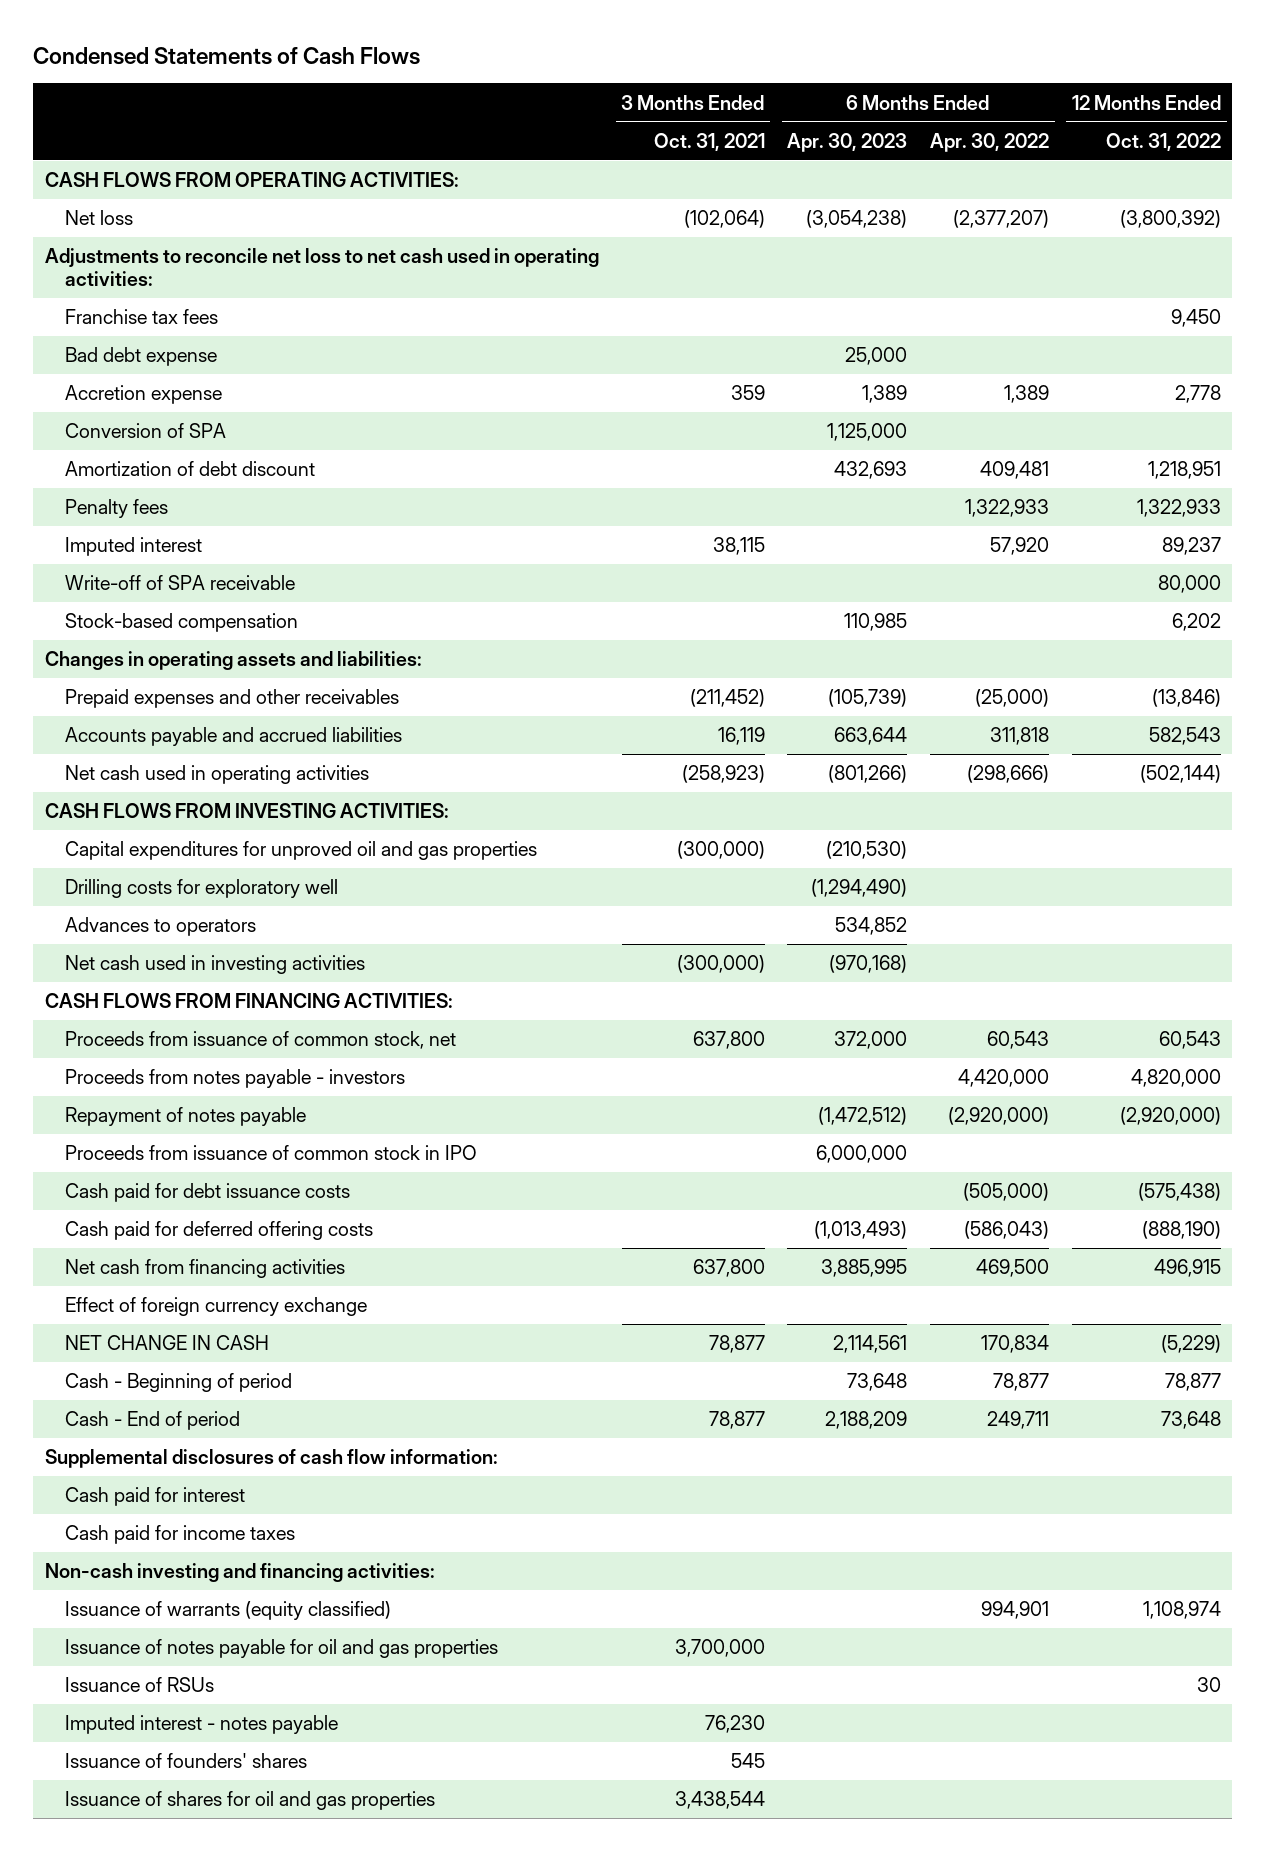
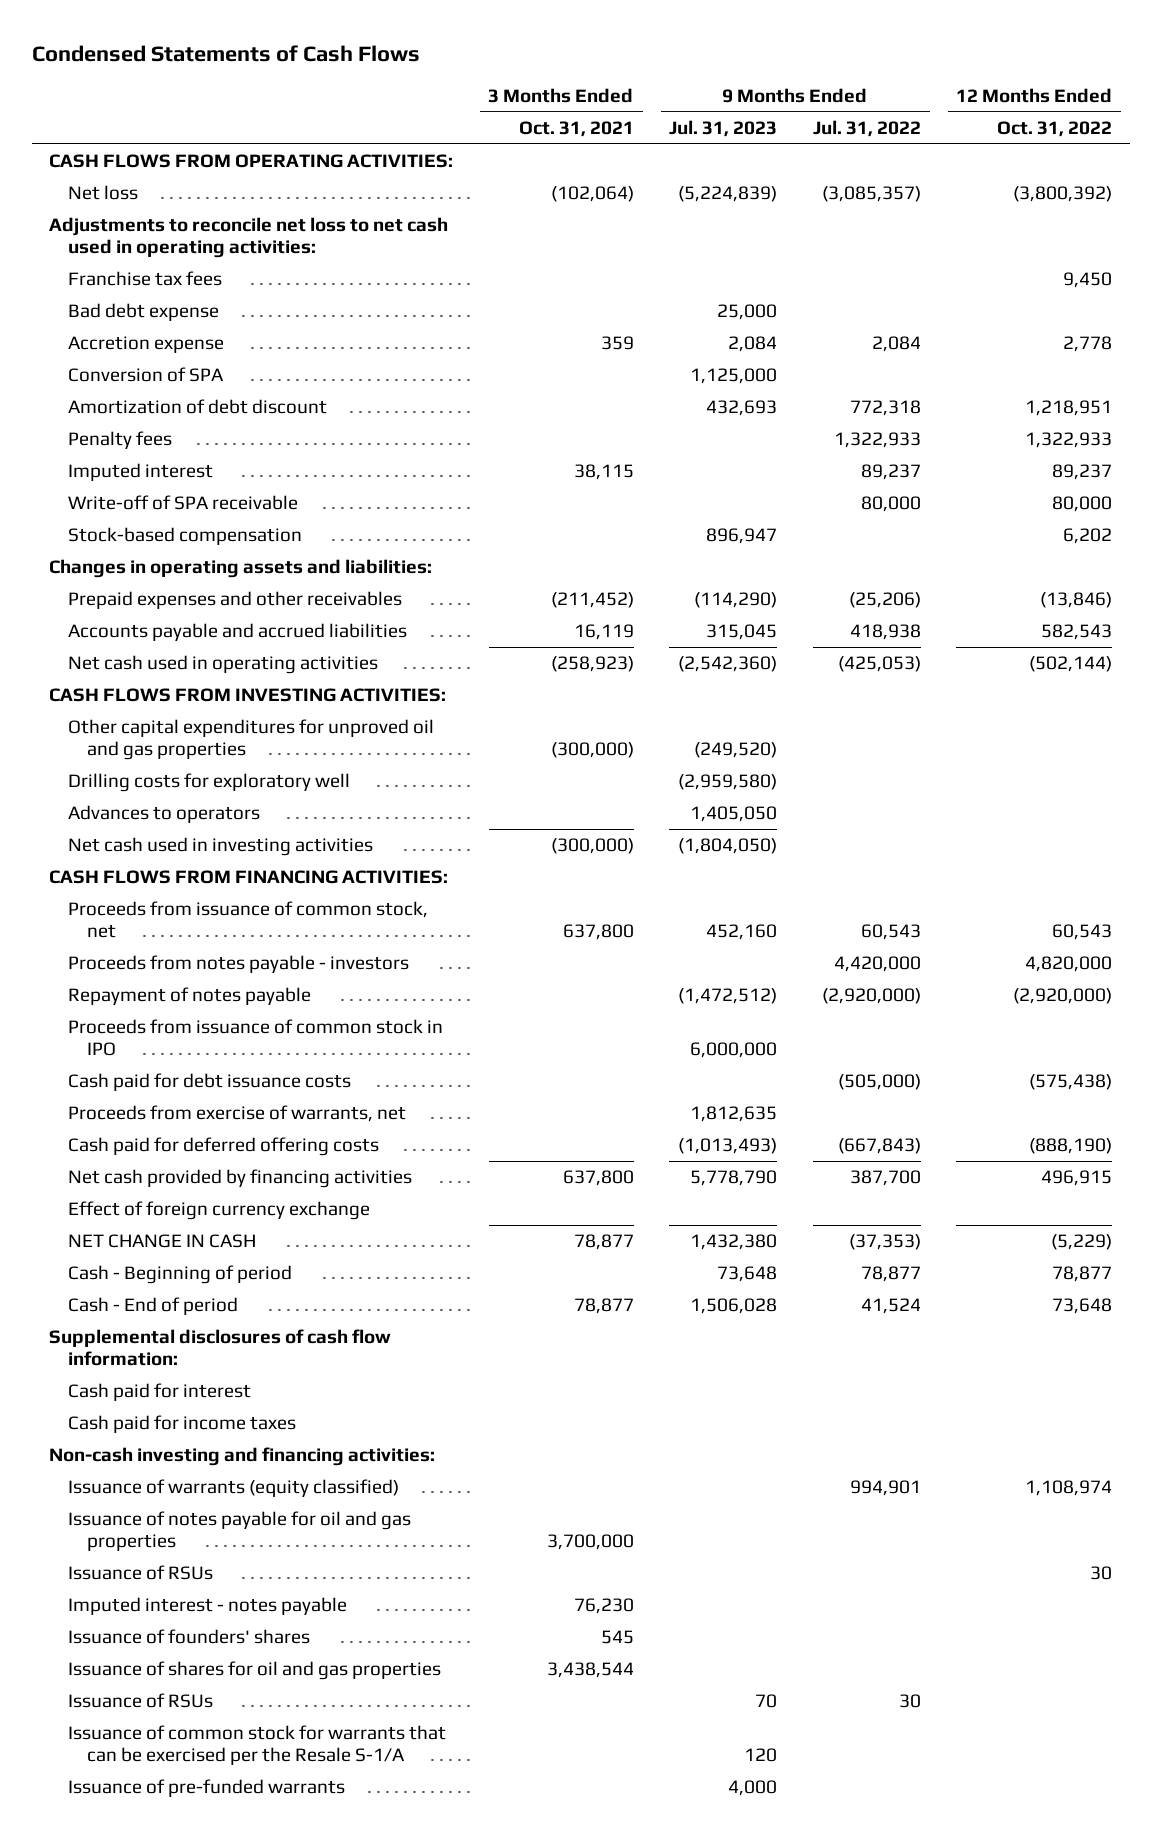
- | 3 Months Ended Oct. 31, 2021 | 6 Months Ended Apr. 30, 2023 | 6 Months Ended Apr. 30, 2022 | 12 Months Ended Oct. 31, 2022
+ | 3 Months Ended Oct. 31, 2021 | 9 Months Ended Jul. 31, 2023 | 9 Months Ended Jul. 31, 2022 | 12 Months Ended Oct. 31, 2022
- Capital expenditures for unproved oil and gas properties | (300,000) | (210,530) | |
+ Other capital expenditures for unproved oil and gas properties | (300,000) | (249,520) | |
+ Proceeds from exercise of warrants, net | | 1,812,635 | |
- Net cash from financing activities | 637,800 | 3,885,995 | 469,500 | 496,915
+ Net cash provided by financing activities | 637,800 | 5,778,790 | 387,700 | 496,915
+ Issuance of RSUs | | 70 | 30 |
+ Issuance of common stock for warrants that can be exercised per the Resale S-1/A | | 120 | |
+ Issuance of pre-funded warrants | | 4,000 | |

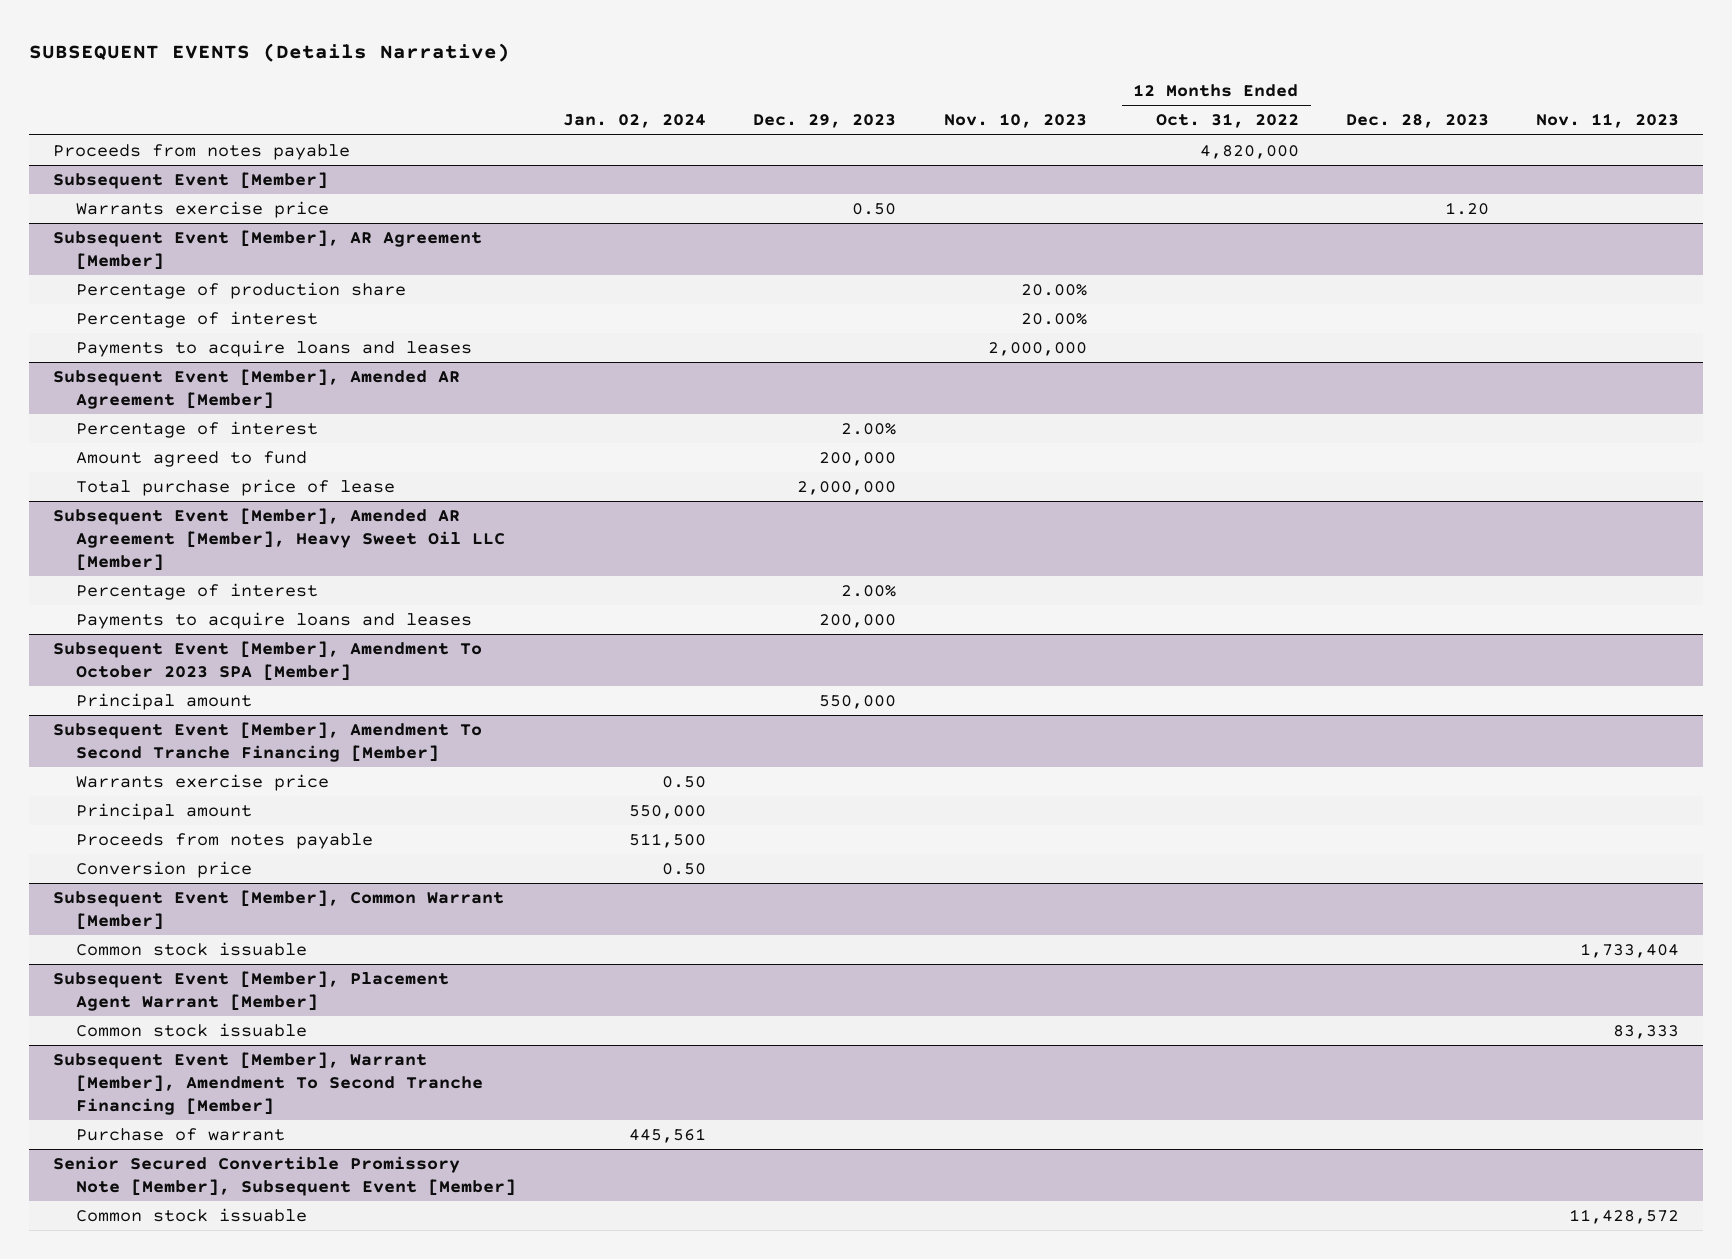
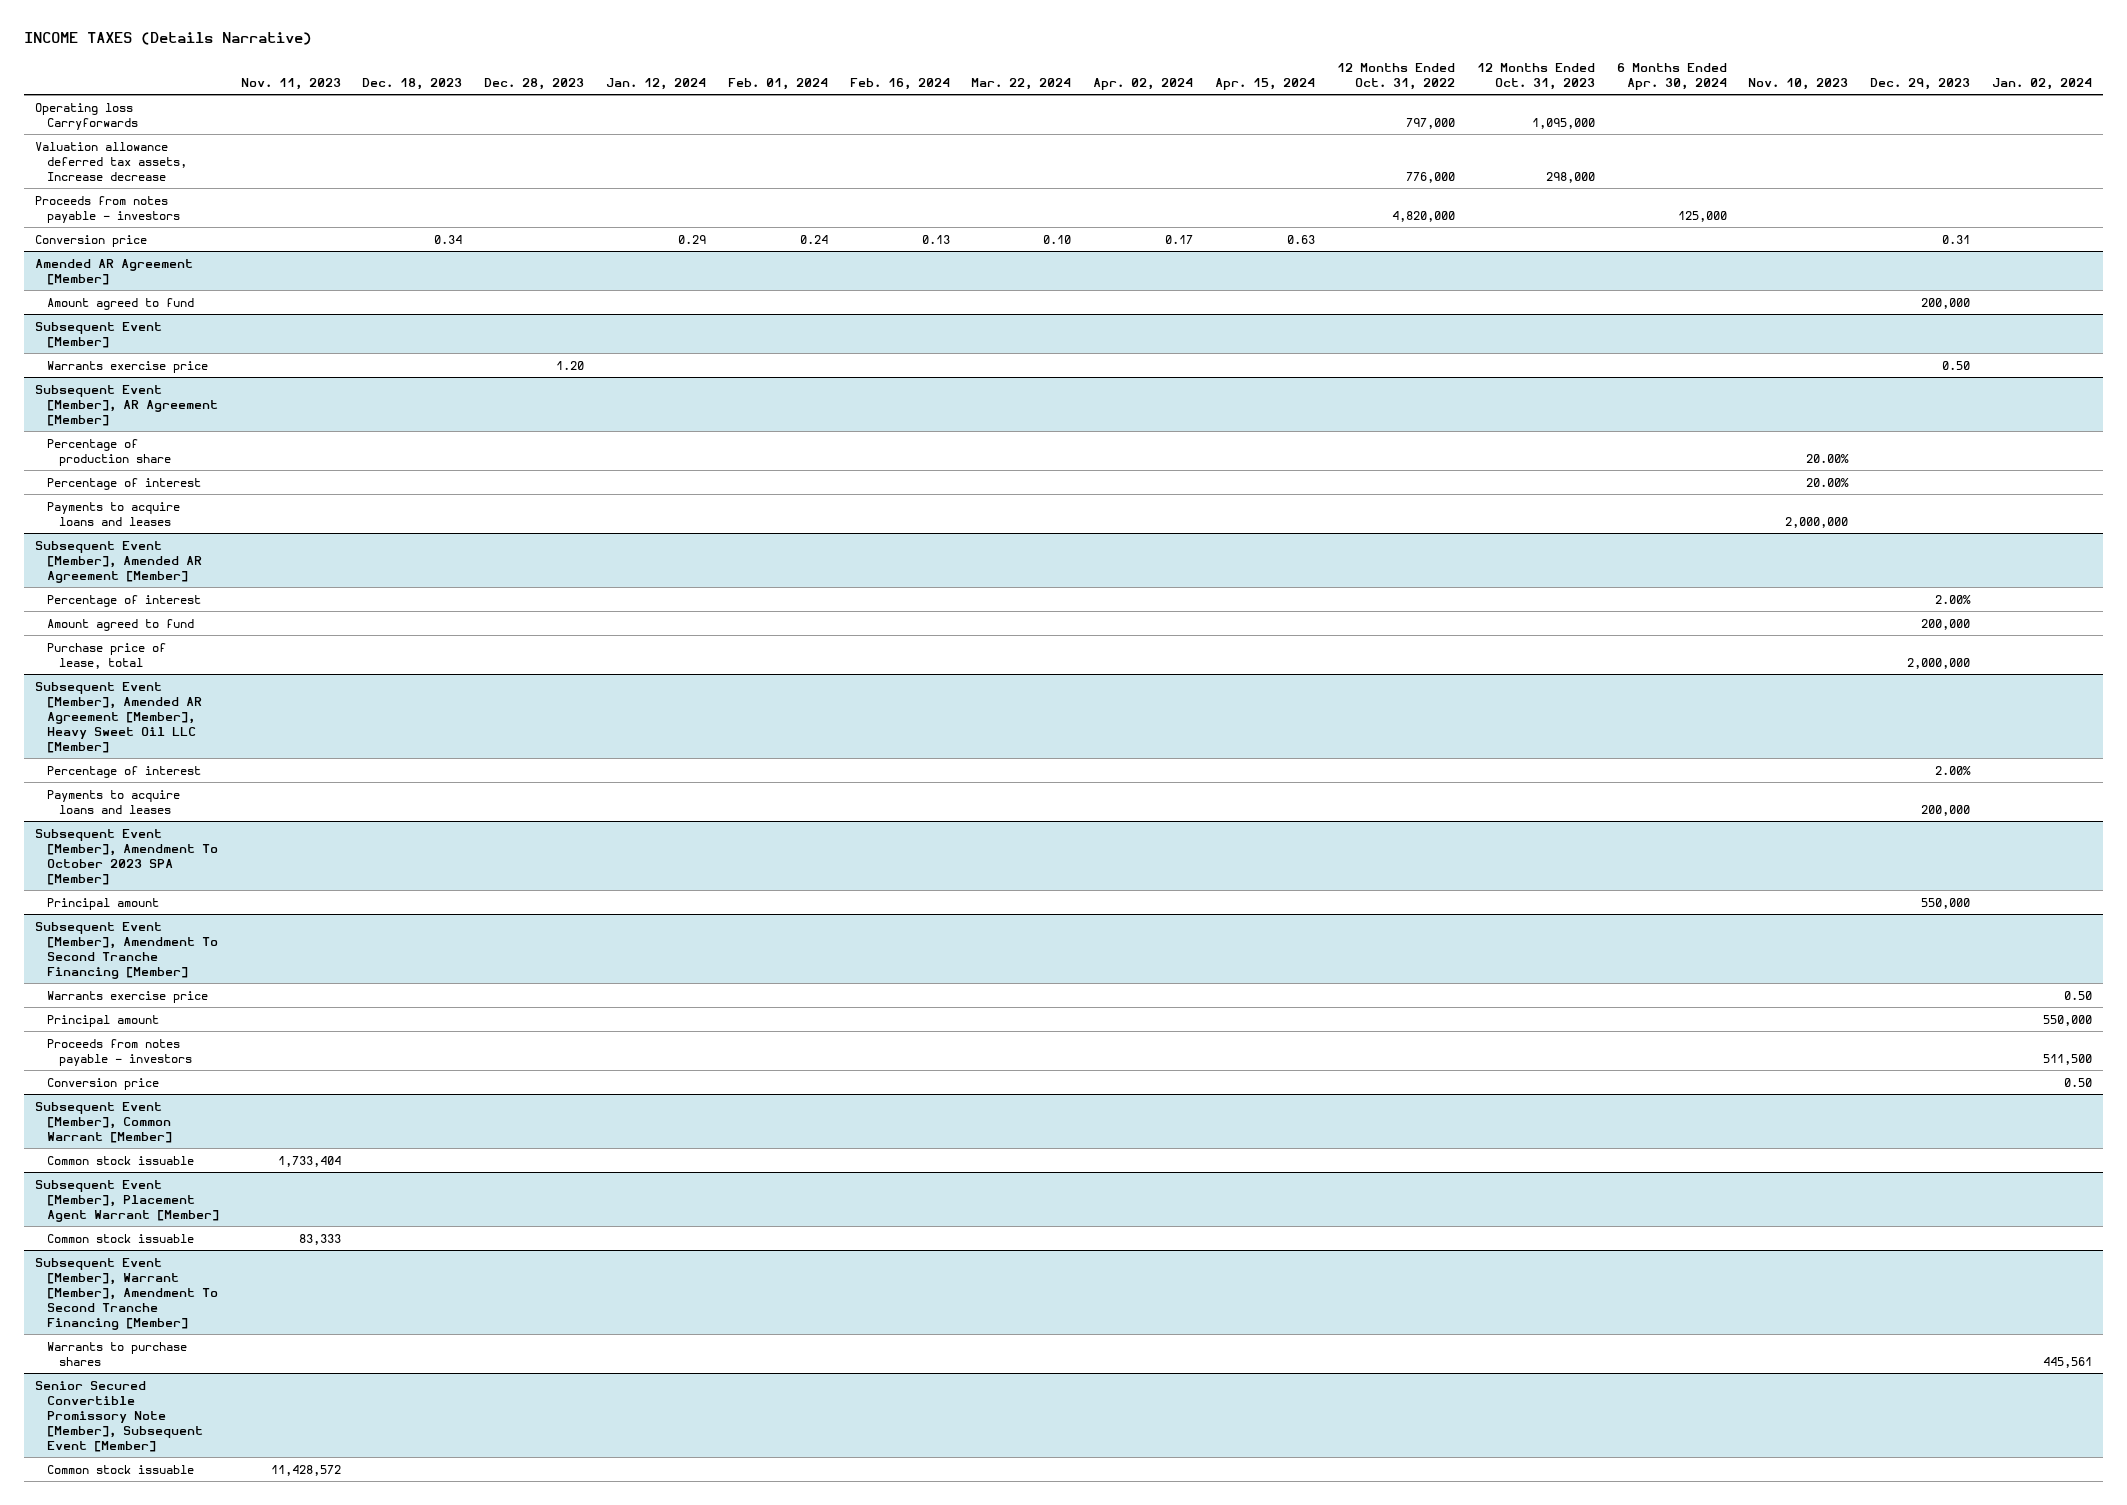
- SUBSEQUENT EVENTS (Details Narrative)
+ INCOME TAXES (Details Narrative)
- | Jan. 02, 2024 | Dec. 29, 2023 | Nov. 10, 2023 | 12 Months Ended Oct. 31, 2022 | Dec. 28, 2023 | Nov. 11, 2023
+ | Nov. 11, 2023 | Dec. 18, 2023 | Dec. 28, 2023 | Jan. 12, 2024 | Feb. 01, 2024 | Feb. 16, 2024 | Mar. 22, 2024 | Apr. 02, 2024 | Apr. 15, 2024 | 12 Months Ended Oct. 31, 2022 | 12 Months Ended Oct. 31, 2023 | 6 Months Ended Apr. 30, 2024 | Nov. 10, 2023 | Dec. 29, 2023 | Jan. 02, 2024
- Proceeds from notes payable | | | | 4,820,000 | |
+ Operating loss Carryforwards | | | | | | | | | | 797,000 | 1,095,000 | | | |
+ Valuation allowance deferred tax assets, Increase decrease | | | | | | | | | | 776,000 | 298,000 | | | |
+ Proceeds from notes payable - investors | | | | | | | | | | 4,820,000 | | 125,000 | | |
+ Conversion price | | 0.34 | | 0.29 | 0.24 | 0.13 | 0.10 | 0.17 | 0.63 | | | | | 0.31 |
+ Amended AR Agreement [Member]
+ Amount agreed to fund | | | | | | | | | | | | | | 200,000 |
@ Subsequent Event [Member], Amended AR Agreement [Member]
- Total purchase price of lease | | 2,000,000 | | | |
+ Purchase price of lease, total | | | | | | | | | | | | | | 2,000,000 |
@ Subsequent Event [Member], Amendment To Second Tranche Financing [Member]
- Proceeds from notes payable | 511,500 | | | | |
+ Proceeds from notes payable - investors | | | | | | | | | | | | | | | 511,500
@ Subsequent Event [Member], Warrant [Member], Amendment To Second Tranche Financing [Member]
- Purchase of warrant | 445,561 | | | | |
+ Warrants to purchase shares | | | | | | | | | | | | | | | 445,561

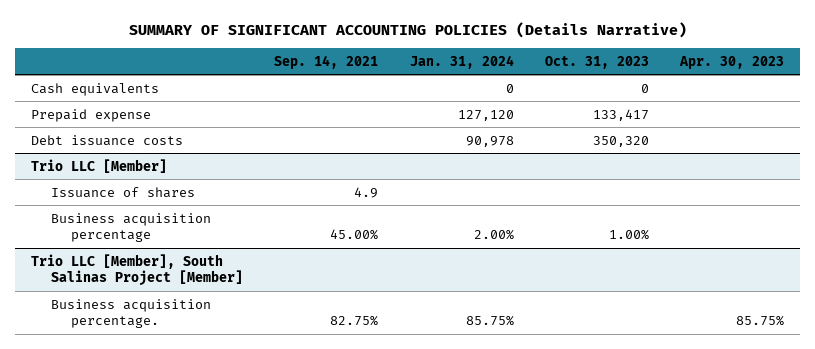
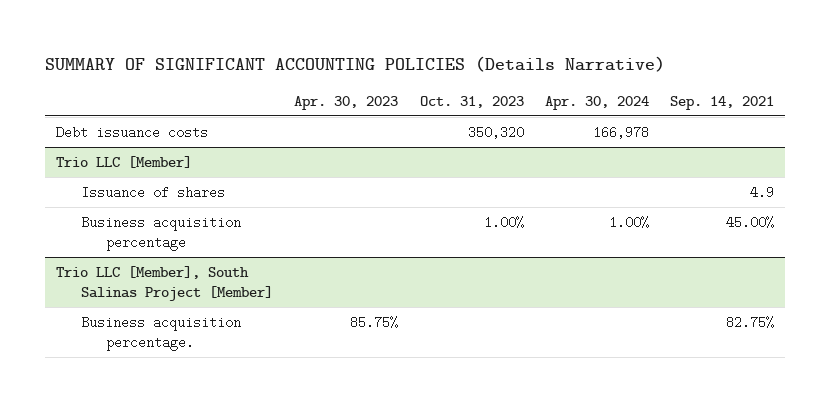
- | Sep. 14, 2021 | Jan. 31, 2024 | Oct. 31, 2023 | Apr. 30, 2023
+ | Apr. 30, 2023 | Oct. 31, 2023 | Apr. 30, 2024 | Sep. 14, 2021
- Cash equivalents | | 0 | 0 |
- Prepaid expense | | 127,120 | 133,417 |

